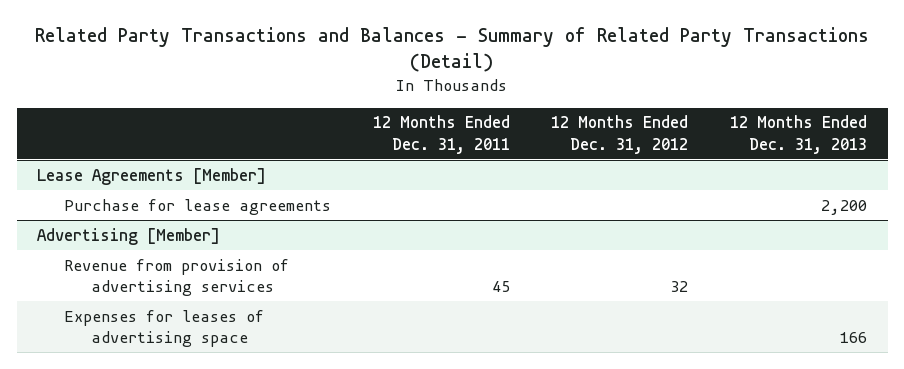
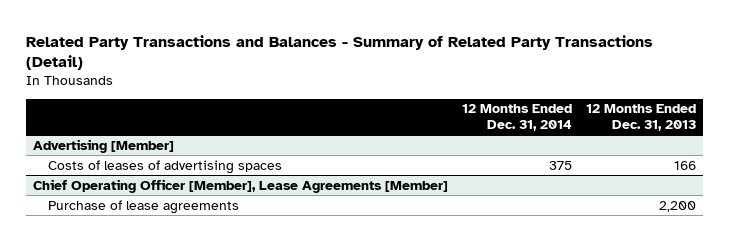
- | 12 Months Ended Dec. 31, 2011 | 12 Months Ended Dec. 31, 2012 | 12 Months Ended Dec. 31, 2013
+ | 12 Months Ended Dec. 31, 2014 | 12 Months Ended Dec. 31, 2013
- Lease Agreements [Member]
- Purchase for lease agreements | | | 2,200
@ Advertising [Member]
- Revenue from provision of advertising services | 45 | 32 |
- Expenses for leases of advertising space | | | 166
+ Costs of leases of advertising spaces | 375 | 166
+ Chief Operating Officer [Member], Lease Agreements [Member]
+ Purchase of lease agreements | | 2,200

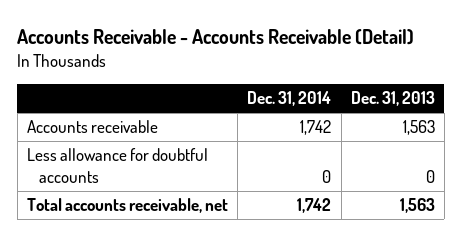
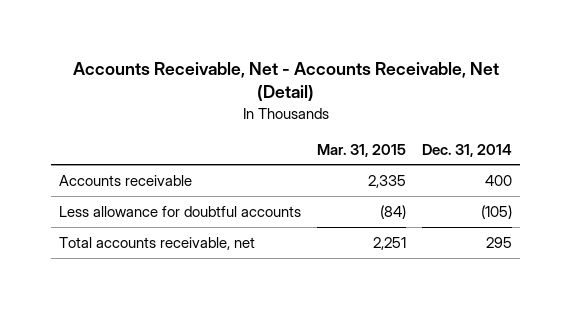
- Accounts Receivable - Accounts Receivable (Detail)
+ Accounts Receivable, Net - Accounts Receivable, Net (Detail)
- | Dec. 31, 2014 | Dec. 31, 2013
+ | Mar. 31, 2015 | Dec. 31, 2014
- Accounts receivable | 1,742 | 1,563
- Less allowance for doubtful accounts | 0 | 0
- Total accounts receivable, net | 1,742 | 1,563
+ Accounts receivable | 2,335 | 400
+ Less allowance for doubtful accounts | (84) | (105)
+ Total accounts receivable, net | 2,251 | 295

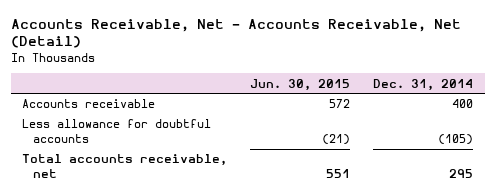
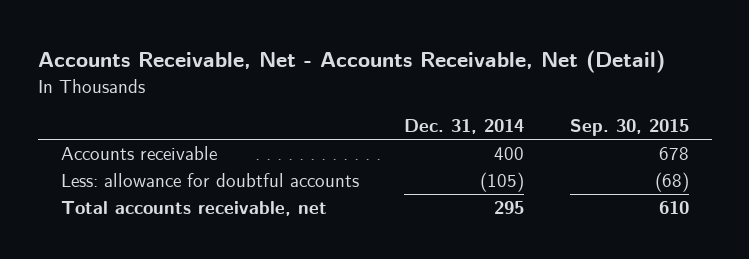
- | Jun. 30, 2015 | Dec. 31, 2014
+ | Dec. 31, 2014 | Sep. 30, 2015
- Less allowance for doubtful accounts | (21) | (105)
+ Less: allowance for doubtful accounts | (105) | (68)

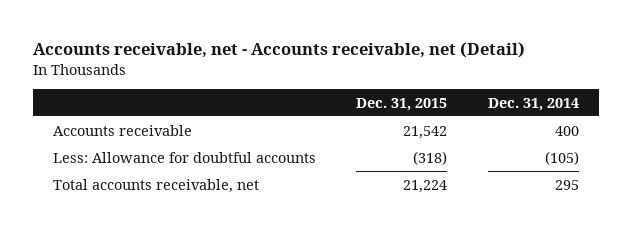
- Accounts Receivable, Net - Accounts Receivable, Net (Detail)
+ Accounts receivable, net - Accounts receivable, net (Detail)
- | Dec. 31, 2014 | Sep. 30, 2015
+ | Dec. 31, 2015 | Dec. 31, 2014
- Less: allowance for doubtful accounts | (105) | (68)
+ Less: Allowance for doubtful accounts | (318) | (105)

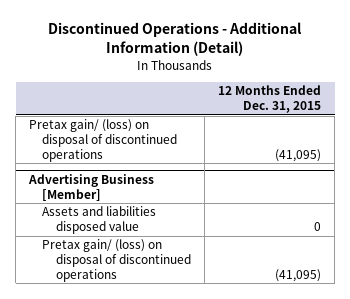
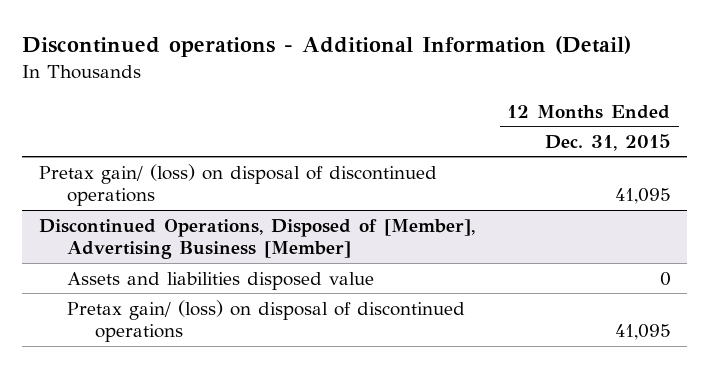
- Discontinued Operations - Additional Information (Detail)
+ Discontinued operations - Additional Information (Detail)
- Pretax gain/ (loss) on disposal of discontinued operations | (41,095)
- Advertising Business [Member]
+ Pretax gain/ (loss) on disposal of discontinued operations | 41,095
+ Discontinued Operations, Disposed of [Member], Advertising Business [Member]
- Pretax gain/ (loss) on disposal of discontinued operations | (41,095)
+ Pretax gain/ (loss) on disposal of discontinued operations | 41,095

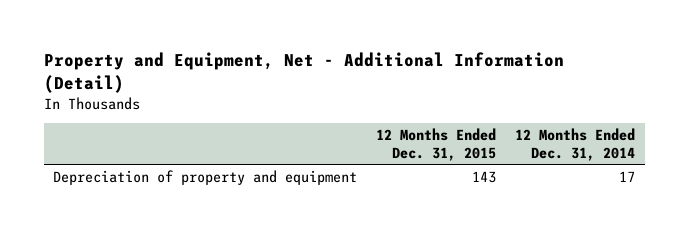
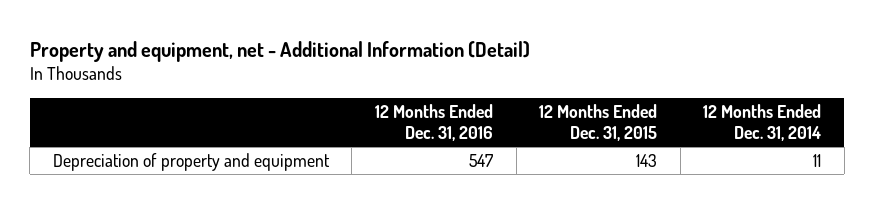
- Property and Equipment, Net - Additional Information (Detail)
+ Property and equipment, net - Additional Information (Detail)
- | 12 Months Ended Dec. 31, 2015 | 12 Months Ended Dec. 31, 2014
+ | 12 Months Ended Dec. 31, 2016 | 12 Months Ended Dec. 31, 2015 | 12 Months Ended Dec. 31, 2014
- Depreciation of property and equipment | 143 | 17
+ Depreciation of property and equipment | 547 | 143 | 11

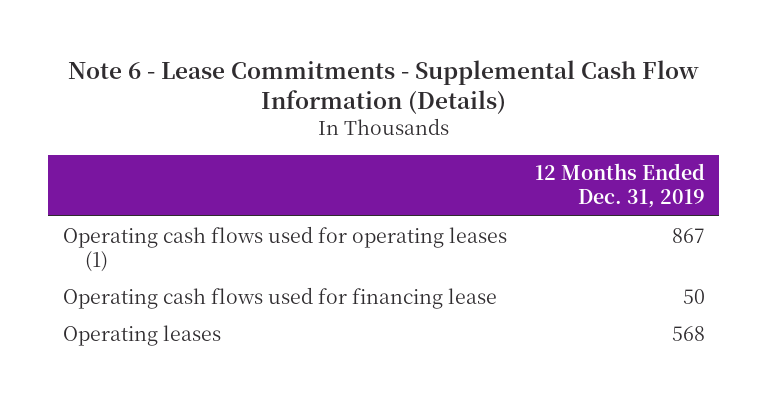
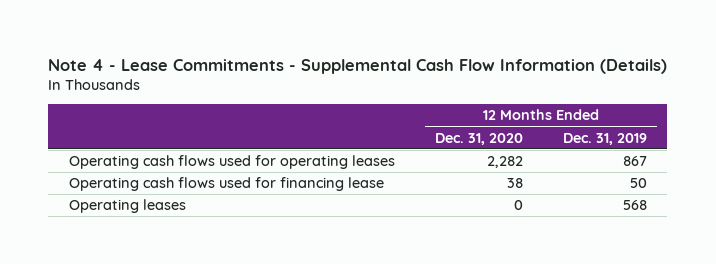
- Note 6 - Lease Commitments - Supplemental Cash Flow Information (Details)
+ Note 4 - Lease Commitments - Supplemental Cash Flow Information (Details)
- | 12 Months Ended Dec. 31, 2019
+ | 12 Months Ended Dec. 31, 2020 | 12 Months Ended Dec. 31, 2019
- Operating cash flows used for operating leases (1) | 867
+ Operating cash flows used for operating leases | 2,282 | 867

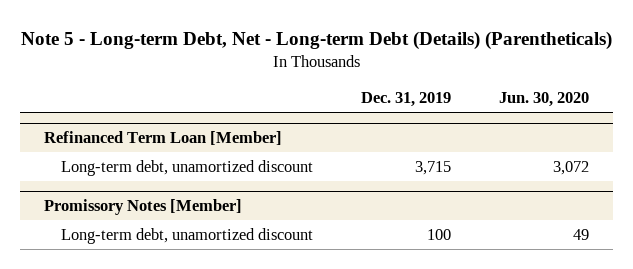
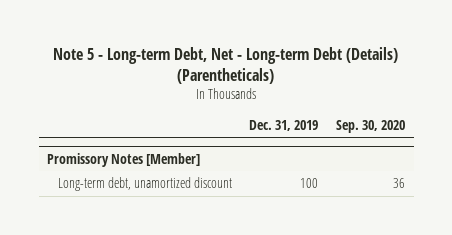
- | Dec. 31, 2019 | Jun. 30, 2020
+ | Dec. 31, 2019 | Sep. 30, 2020
- Refinanced Term Loan [Member]
- Long-term debt, unamortized discount | 3,715 | 3,072

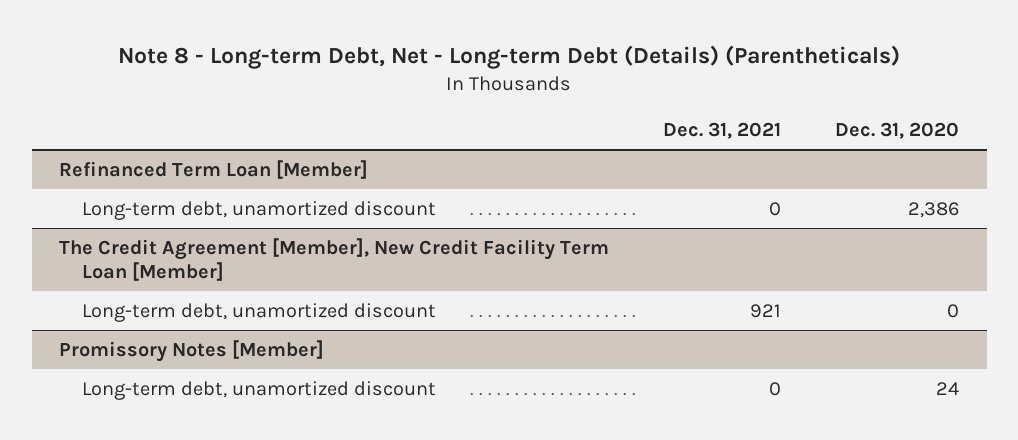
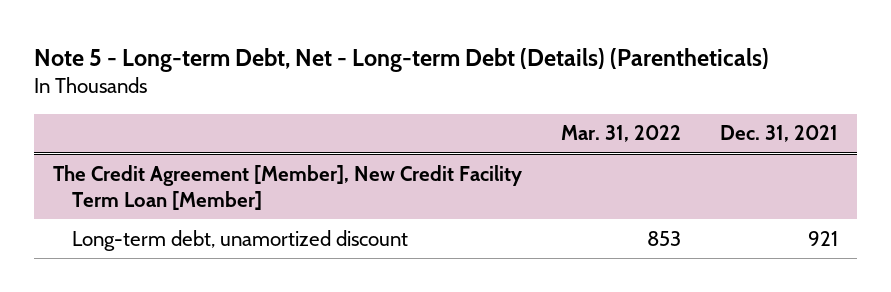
- Note 8 - Long-term Debt, Net - Long-term Debt (Details) (Parentheticals)
+ Note 5 - Long-term Debt, Net - Long-term Debt (Details) (Parentheticals)
- | Dec. 31, 2021 | Dec. 31, 2020
+ | Mar. 31, 2022 | Dec. 31, 2021
- Refinanced Term Loan [Member]
- Long-term debt, unamortized discount | 0 | 2,386
- Promissory Notes [Member]
- Long-term debt, unamortized discount | 0 | 24

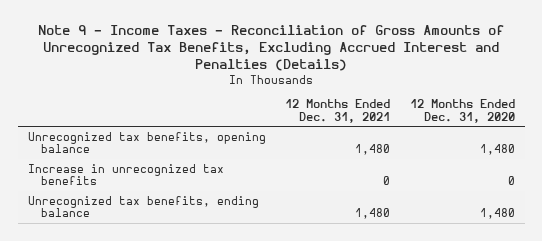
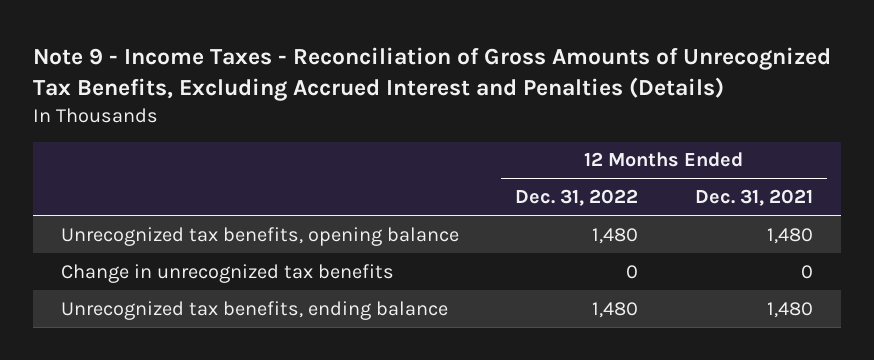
- | 12 Months Ended Dec. 31, 2021 | 12 Months Ended Dec. 31, 2020
+ | 12 Months Ended Dec. 31, 2022 | 12 Months Ended Dec. 31, 2021
- Increase in unrecognized tax benefits | 0 | 0
+ Change in unrecognized tax benefits | 0 | 0

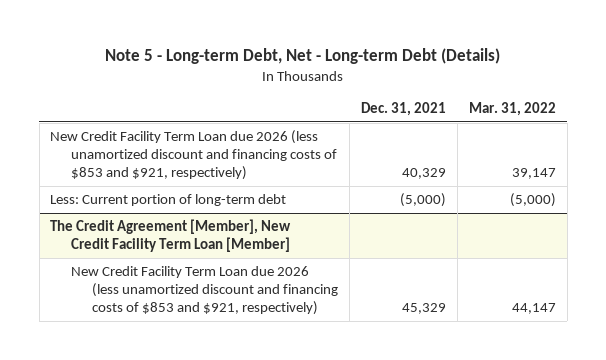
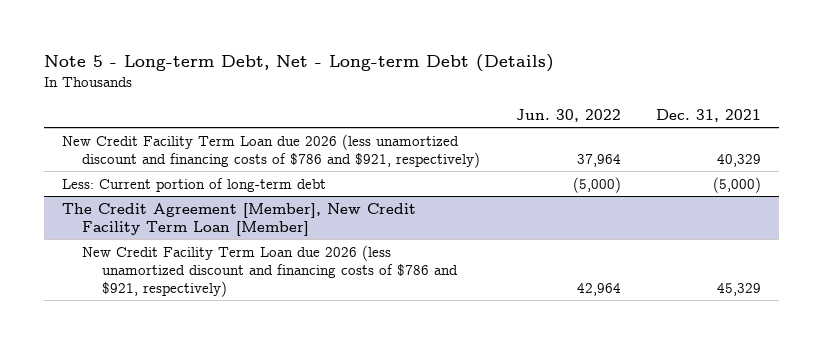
- | Dec. 31, 2021 | Mar. 31, 2022
+ | Jun. 30, 2022 | Dec. 31, 2021
- New Credit Facility Term Loan due 2026 (less unamortized discount and financing costs of $853 and $921, respectively) | 40,329 | 39,147
+ New Credit Facility Term Loan due 2026 (less unamortized discount and financing costs of $786 and $921, respectively) | 37,964 | 40,329
@ The Credit Agreement [Member], New Credit Facility Term Loan [Member]
- New Credit Facility Term Loan due 2026 (less unamortized discount and financing costs of $853 and $921, respectively) | 45,329 | 44,147
+ New Credit Facility Term Loan due 2026 (less unamortized discount and financing costs of $786 and $921, respectively) | 42,964 | 45,329

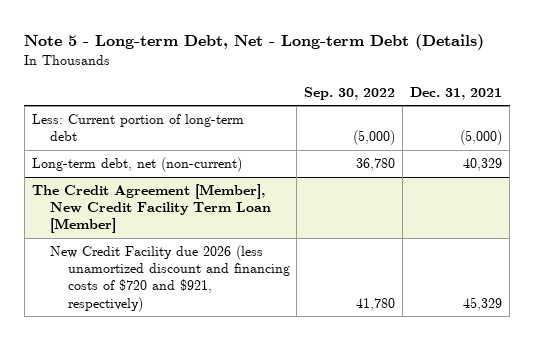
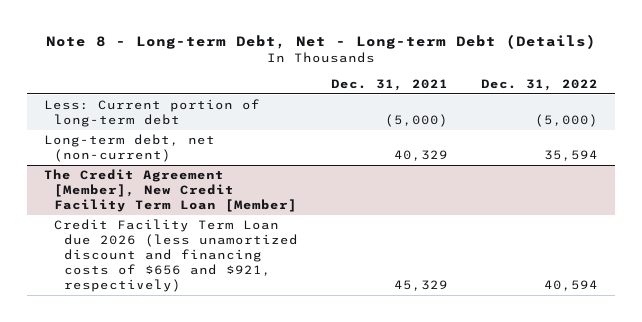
- Note 5 - Long-term Debt, Net - Long-term Debt (Details)
+ Note 8 - Long-term Debt, Net - Long-term Debt (Details)
- | Sep. 30, 2022 | Dec. 31, 2021
+ | Dec. 31, 2021 | Dec. 31, 2022
@ The Credit Agreement [Member], New Credit Facility Term Loan [Member]
- New Credit Facility due 2026 (less unamortized discount and financing costs of $720 and $921, respectively) | 41,780 | 45,329
+ Credit Facility Term Loan due 2026 (less unamortized discount and financing costs of $656 and $921, respectively) | 45,329 | 40,594

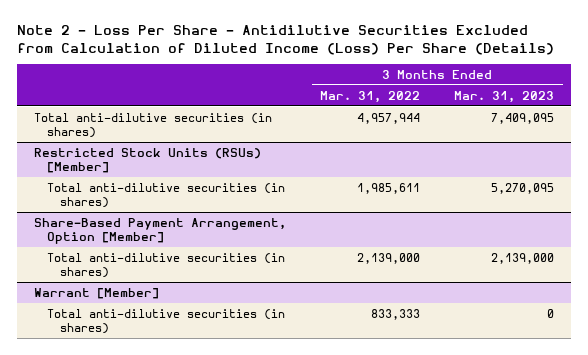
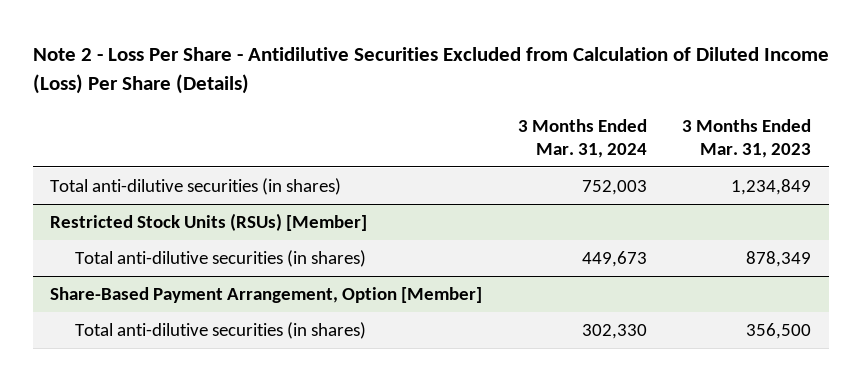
- | 3 Months Ended Mar. 31, 2022 | 3 Months Ended Mar. 31, 2023
+ | 3 Months Ended Mar. 31, 2024 | 3 Months Ended Mar. 31, 2023
- Total anti-dilutive securities (in shares) | 4,957,944 | 7,409,095
+ Total anti-dilutive securities (in shares) | 752,003 | 1,234,849
@ Restricted Stock Units (RSUs) [Member]
- Total anti-dilutive securities (in shares) | 1,985,611 | 5,270,095
+ Total anti-dilutive securities (in shares) | 449,673 | 878,349
@ Share-Based Payment Arrangement, Option [Member]
- Total anti-dilutive securities (in shares) | 2,139,000 | 2,139,000
- Warrant [Member]
- Total anti-dilutive securities (in shares) | 833,333 | 0
@ Share-Based Payment Arrangement, Option [Member]
+ Total anti-dilutive securities (in shares) | 302,330 | 356,500

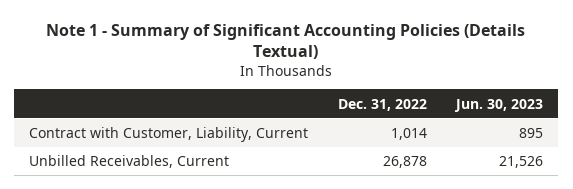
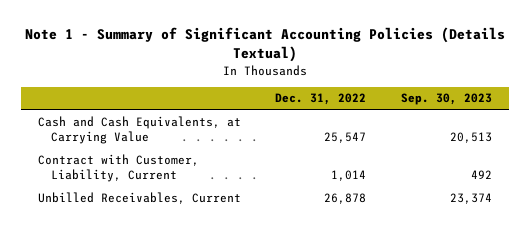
- | Dec. 31, 2022 | Jun. 30, 2023
+ | Dec. 31, 2022 | Sep. 30, 2023
+ Cash and Cash Equivalents, at Carrying Value | 25,547 | 20,513

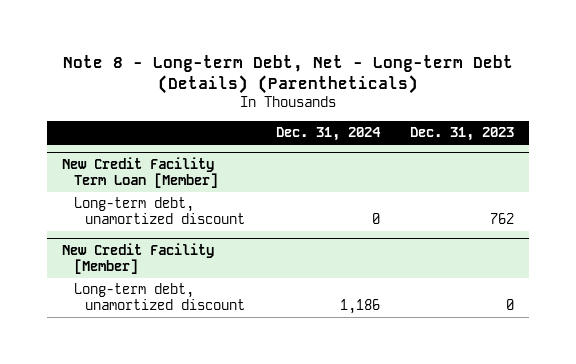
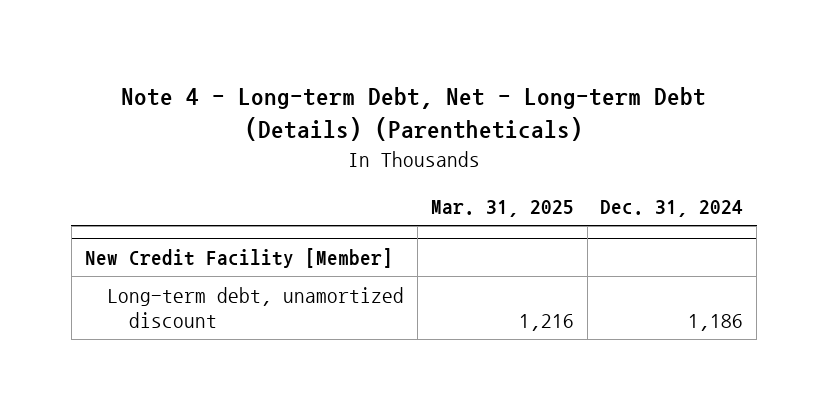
- Note 8 - Long-term Debt, Net - Long-term Debt (Details) (Parentheticals)
+ Note 4 - Long-term Debt, Net - Long-term Debt (Details) (Parentheticals)
- | Dec. 31, 2024 | Dec. 31, 2023
+ | Mar. 31, 2025 | Dec. 31, 2024
- New Credit Facility Term Loan [Member]
- Long-term debt, unamortized discount | 0 | 762

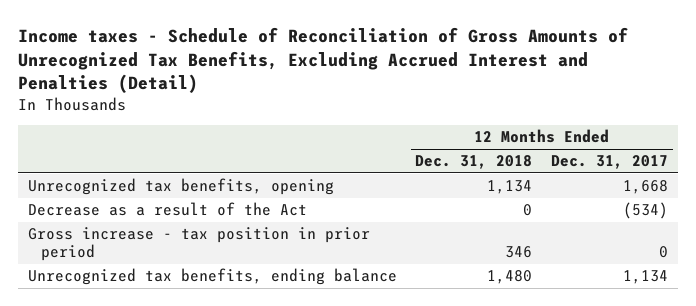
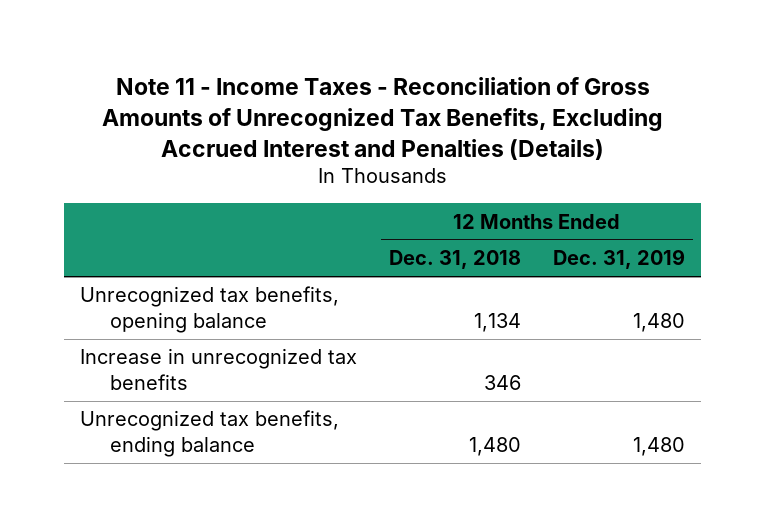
- Income taxes - Schedule of Reconciliation of Gross Amounts of Unrecognized Tax Benefits, Excluding Accrued Interest and Penalties (Detail)
+ Note 11 - Income Taxes - Reconciliation of Gross Amounts of Unrecognized Tax Benefits, Excluding Accrued Interest and Penalties (Details)
- | 12 Months Ended Dec. 31, 2018 | 12 Months Ended Dec. 31, 2017
+ | 12 Months Ended Dec. 31, 2018 | 12 Months Ended Dec. 31, 2019
- Unrecognized tax benefits, opening | 1,134 | 1,668
- Decrease as a result of the Act | 0 | (534)
- Gross increase - tax position in prior period | 346 | 0
+ Unrecognized tax benefits, opening balance | 1,134 | 1,480
+ Increase in unrecognized tax benefits | 346 |

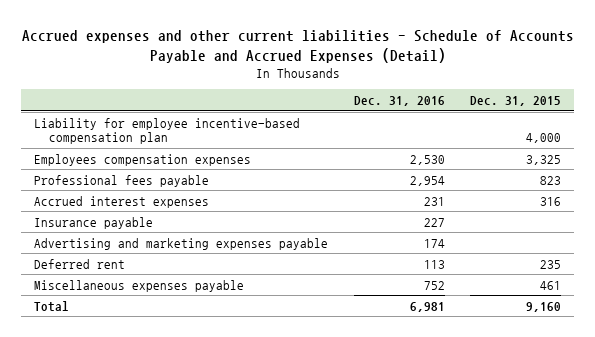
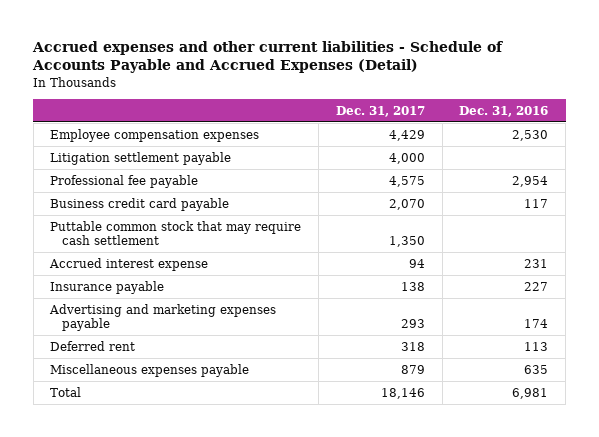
- | Dec. 31, 2016 | Dec. 31, 2015
+ | Dec. 31, 2017 | Dec. 31, 2016
- Liability for employee incentive-based compensation plan | | 4,000
- Employees compensation expenses | 2,530 | 3,325
- Professional fees payable | 2,954 | 823
- Accrued interest expenses | 231 | 316
+ Employee compensation expenses | 4,429 | 2,530
+ Litigation settlement payable | 4,000 |
+ Professional fee payable | 4,575 | 2,954
+ Business credit card payable | 2,070 | 117
+ Puttable common stock that may require cash settlement | 1,350 |
+ Accrued interest expense | 94 | 231
- Miscellaneous expenses payable | 752 | 461
+ Miscellaneous expenses payable | 879 | 635

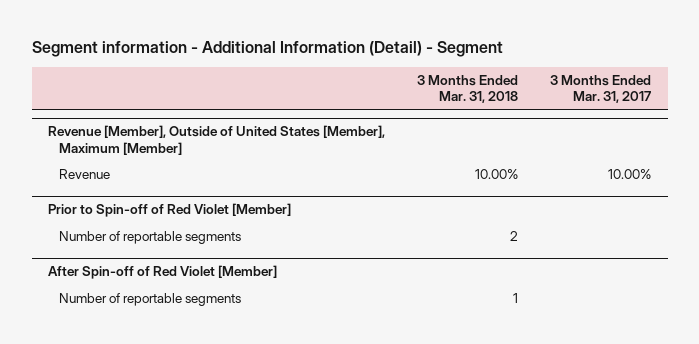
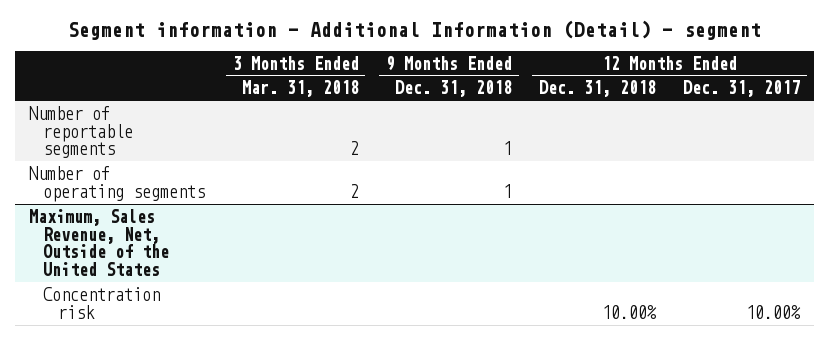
- Segment information - Additional Information (Detail) - Segment
+ Segment information - Additional Information (Detail) - segment
- | 3 Months Ended Mar. 31, 2018 | 3 Months Ended Mar. 31, 2017
+ | 3 Months Ended Mar. 31, 2018 | 9 Months Ended Dec. 31, 2018 | 12 Months Ended Dec. 31, 2018 | 12 Months Ended Dec. 31, 2017
- Revenue [Member], Outside of United States [Member], Maximum [Member]
- Revenue | 10.00% | 10.00%
- Prior to Spin-off of Red Violet [Member]
- After Spin-off of Red Violet [Member]
- Number of reportable segments | 1 |
+ Number of operating segments | 2 | 1 | |
+ Maximum, Sales Revenue, Net, Outside of the United States
+ Concentration risk | | | 10.00% | 10.00%

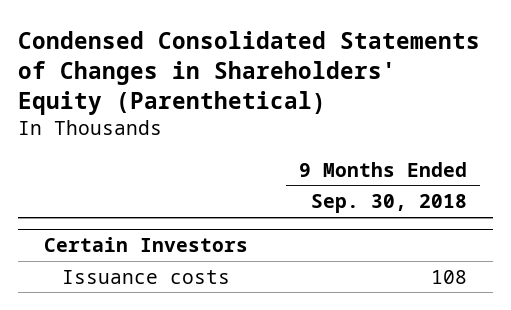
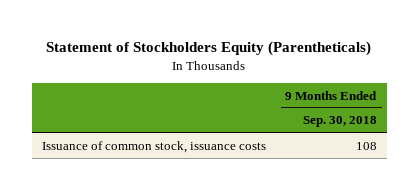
- Condensed Consolidated Statements of Changes in Shareholders' Equity (Parenthetical)
+ Statement of Stockholders Equity (Parentheticals)
- Certain Investors
- Issuance costs | 108
+ Issuance of common stock, issuance costs | 108

